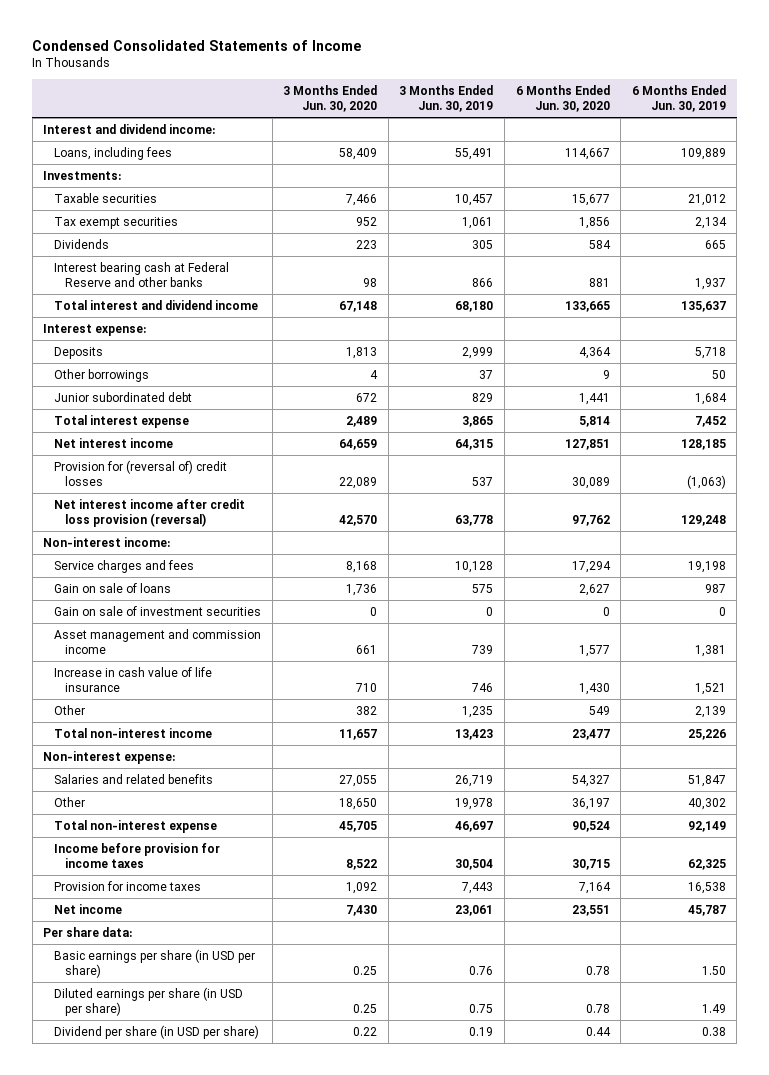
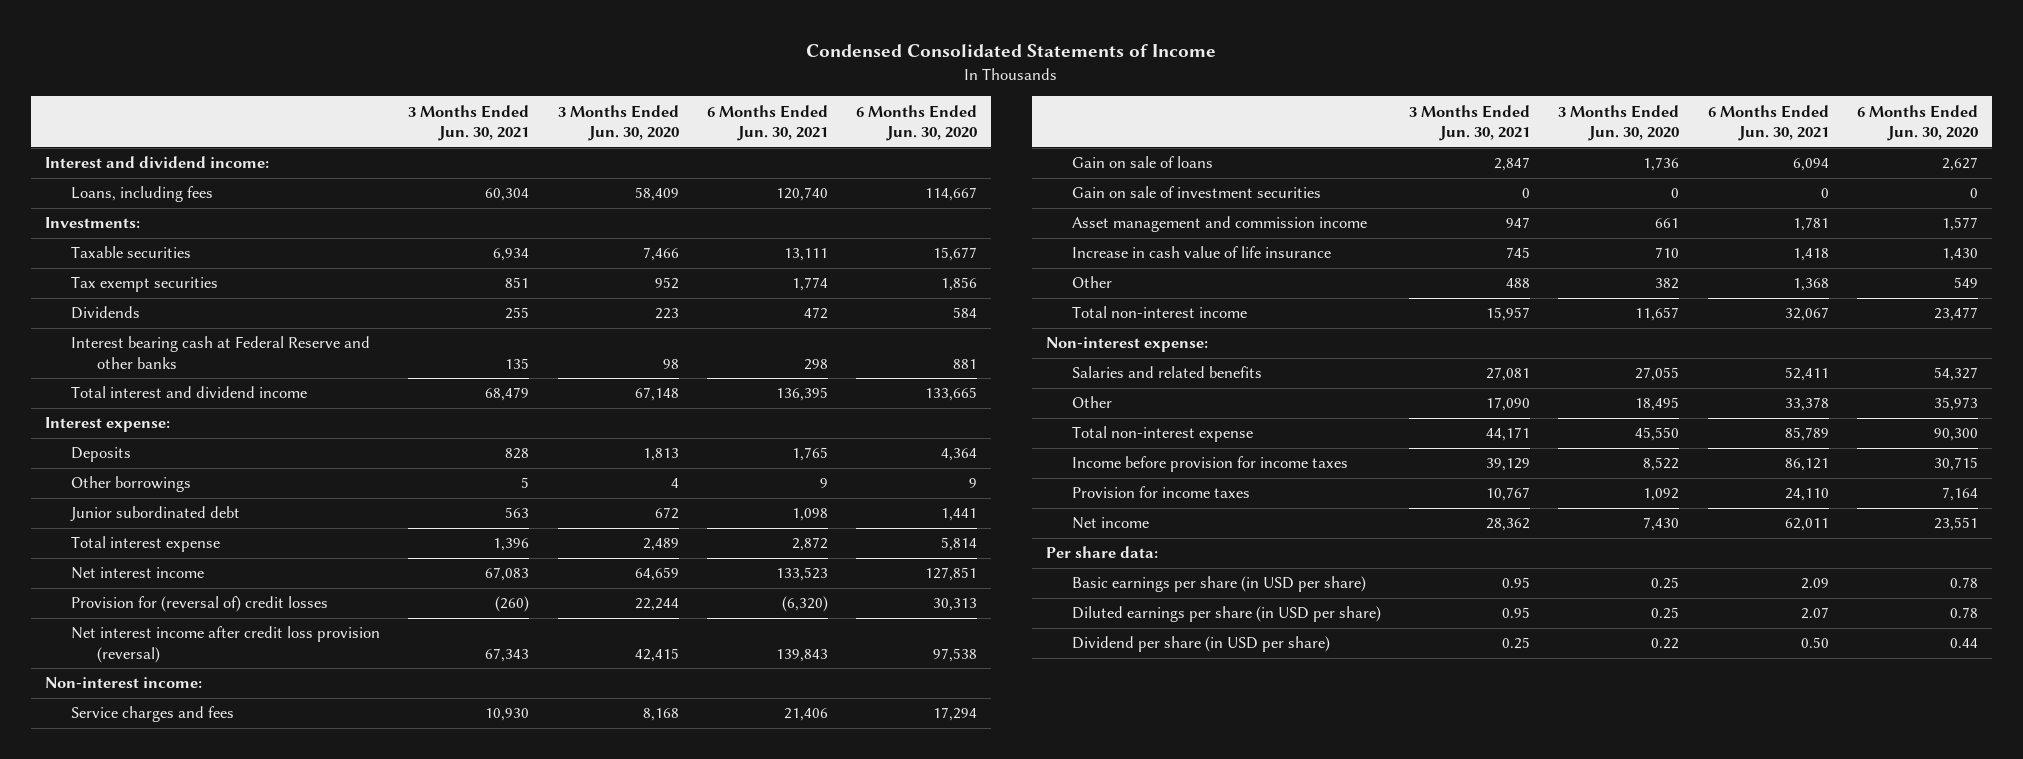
- | 3 Months Ended Jun. 30, 2020 | 3 Months Ended Jun. 30, 2019 | 6 Months Ended Jun. 30, 2020 | 6 Months Ended Jun. 30, 2019
+ | 3 Months Ended Jun. 30, 2021 | 3 Months Ended Jun. 30, 2020 | 6 Months Ended Jun. 30, 2021 | 6 Months Ended Jun. 30, 2020
- Provision for (reversal of) credit losses | 22,089 | 537 | 30,089 | (1,063)
- Net interest income after credit loss provision (reversal) | 42,570 | 63,778 | 97,762 | 129,248
+ Provision for (reversal of) credit losses | (260) | 22,244 | (6,320) | 30,313
+ Net interest income after credit loss provision (reversal) | 67,343 | 42,415 | 139,843 | 97,538
- Other | 18,650 | 19,978 | 36,197 | 40,302
- Total non-interest expense | 45,705 | 46,697 | 90,524 | 92,149
+ Other | 17,090 | 18,495 | 33,378 | 35,973
+ Total non-interest expense | 44,171 | 45,550 | 85,789 | 90,300

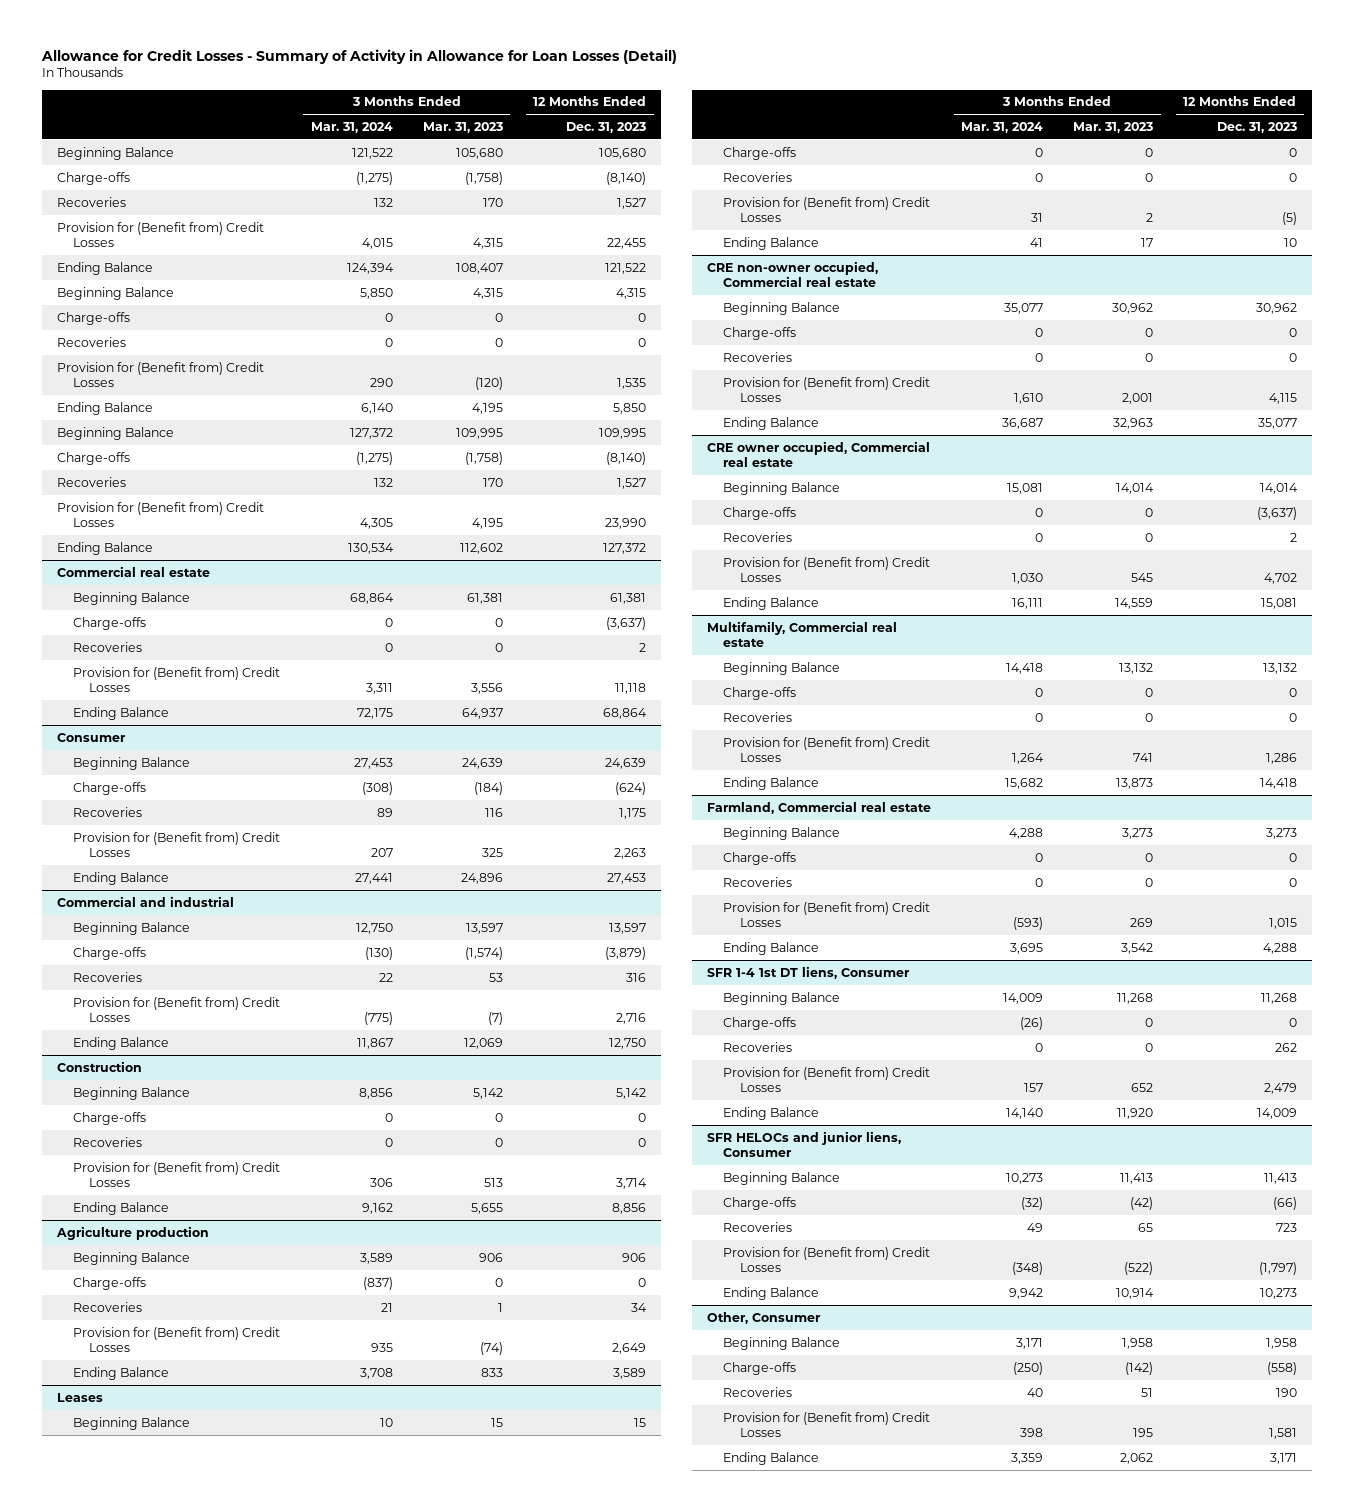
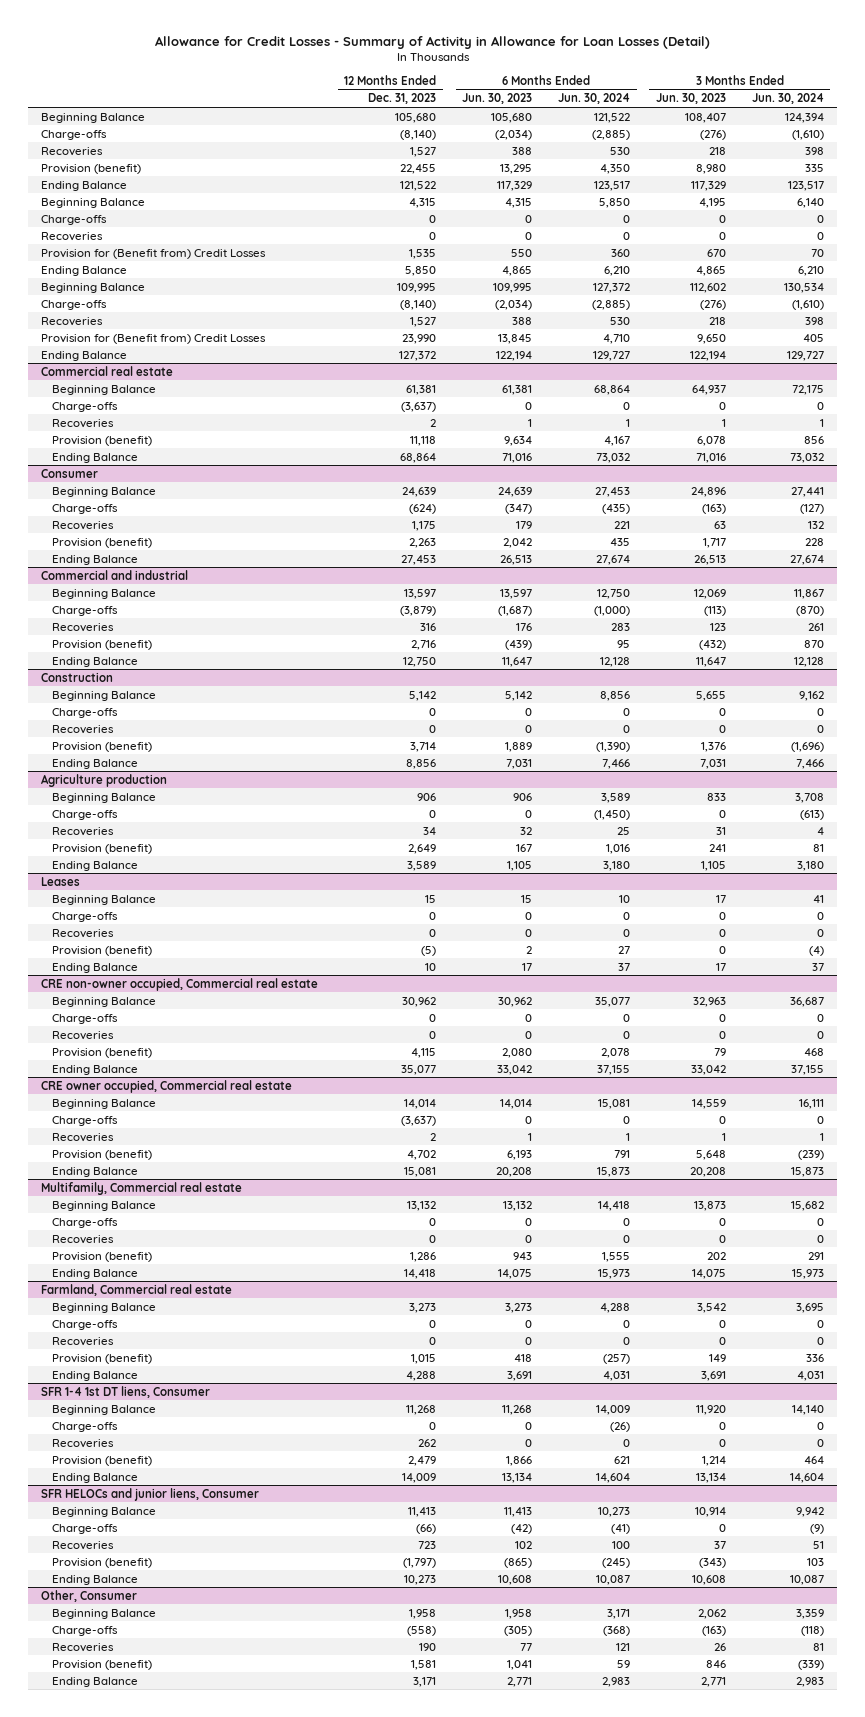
- | 3 Months Ended Mar. 31, 2024 | 3 Months Ended Mar. 31, 2023 | 12 Months Ended Dec. 31, 2023
+ | 12 Months Ended Dec. 31, 2023 | 6 Months Ended Jun. 30, 2023 | 6 Months Ended Jun. 30, 2024 | 3 Months Ended Jun. 30, 2023 | 3 Months Ended Jun. 30, 2024
- Provision for (Benefit from) Credit Losses | 4,015 | 4,315 | 22,455
+ Provision (benefit) | 22,455 | 13,295 | 4,350 | 8,980 | 335
@ Commercial real estate
- Provision for (Benefit from) Credit Losses | 3,311 | 3,556 | 11,118
+ Provision (benefit) | 11,118 | 9,634 | 4,167 | 6,078 | 856
@ Consumer
- Provision for (Benefit from) Credit Losses | 207 | 325 | 2,263
+ Provision (benefit) | 2,263 | 2,042 | 435 | 1,717 | 228
@ Commercial and industrial
- Provision for (Benefit from) Credit Losses | (775) | (7) | 2,716
+ Provision (benefit) | 2,716 | (439) | 95 | (432) | 870
@ Construction
- Provision for (Benefit from) Credit Losses | 306 | 513 | 3,714
+ Provision (benefit) | 3,714 | 1,889 | (1,390) | 1,376 | (1,696)
@ Agriculture production
- Provision for (Benefit from) Credit Losses | 935 | (74) | 2,649
+ Provision (benefit) | 2,649 | 167 | 1,016 | 241 | 81
@ Leases
- Provision for (Benefit from) Credit Losses | 31 | 2 | (5)
+ Provision (benefit) | (5) | 2 | 27 | 0 | (4)
@ CRE non-owner occupied, Commercial real estate
- Provision for (Benefit from) Credit Losses | 1,610 | 2,001 | 4,115
+ Provision (benefit) | 4,115 | 2,080 | 2,078 | 79 | 468
@ CRE owner occupied, Commercial real estate
- Provision for (Benefit from) Credit Losses | 1,030 | 545 | 4,702
+ Provision (benefit) | 4,702 | 6,193 | 791 | 5,648 | (239)
@ Multifamily, Commercial real estate
- Provision for (Benefit from) Credit Losses | 1,264 | 741 | 1,286
+ Provision (benefit) | 1,286 | 943 | 1,555 | 202 | 291
@ Farmland, Commercial real estate
- Provision for (Benefit from) Credit Losses | (593) | 269 | 1,015
+ Provision (benefit) | 1,015 | 418 | (257) | 149 | 336
@ SFR 1-4 1st DT liens, Consumer
- Provision for (Benefit from) Credit Losses | 157 | 652 | 2,479
+ Provision (benefit) | 2,479 | 1,866 | 621 | 1,214 | 464
@ SFR HELOCs and junior liens, Consumer
- Provision for (Benefit from) Credit Losses | (348) | (522) | (1,797)
+ Provision (benefit) | (1,797) | (865) | (245) | (343) | 103
@ Other, Consumer
- Provision for (Benefit from) Credit Losses | 398 | 195 | 1,581
+ Provision (benefit) | 1,581 | 1,041 | 59 | 846 | (339)

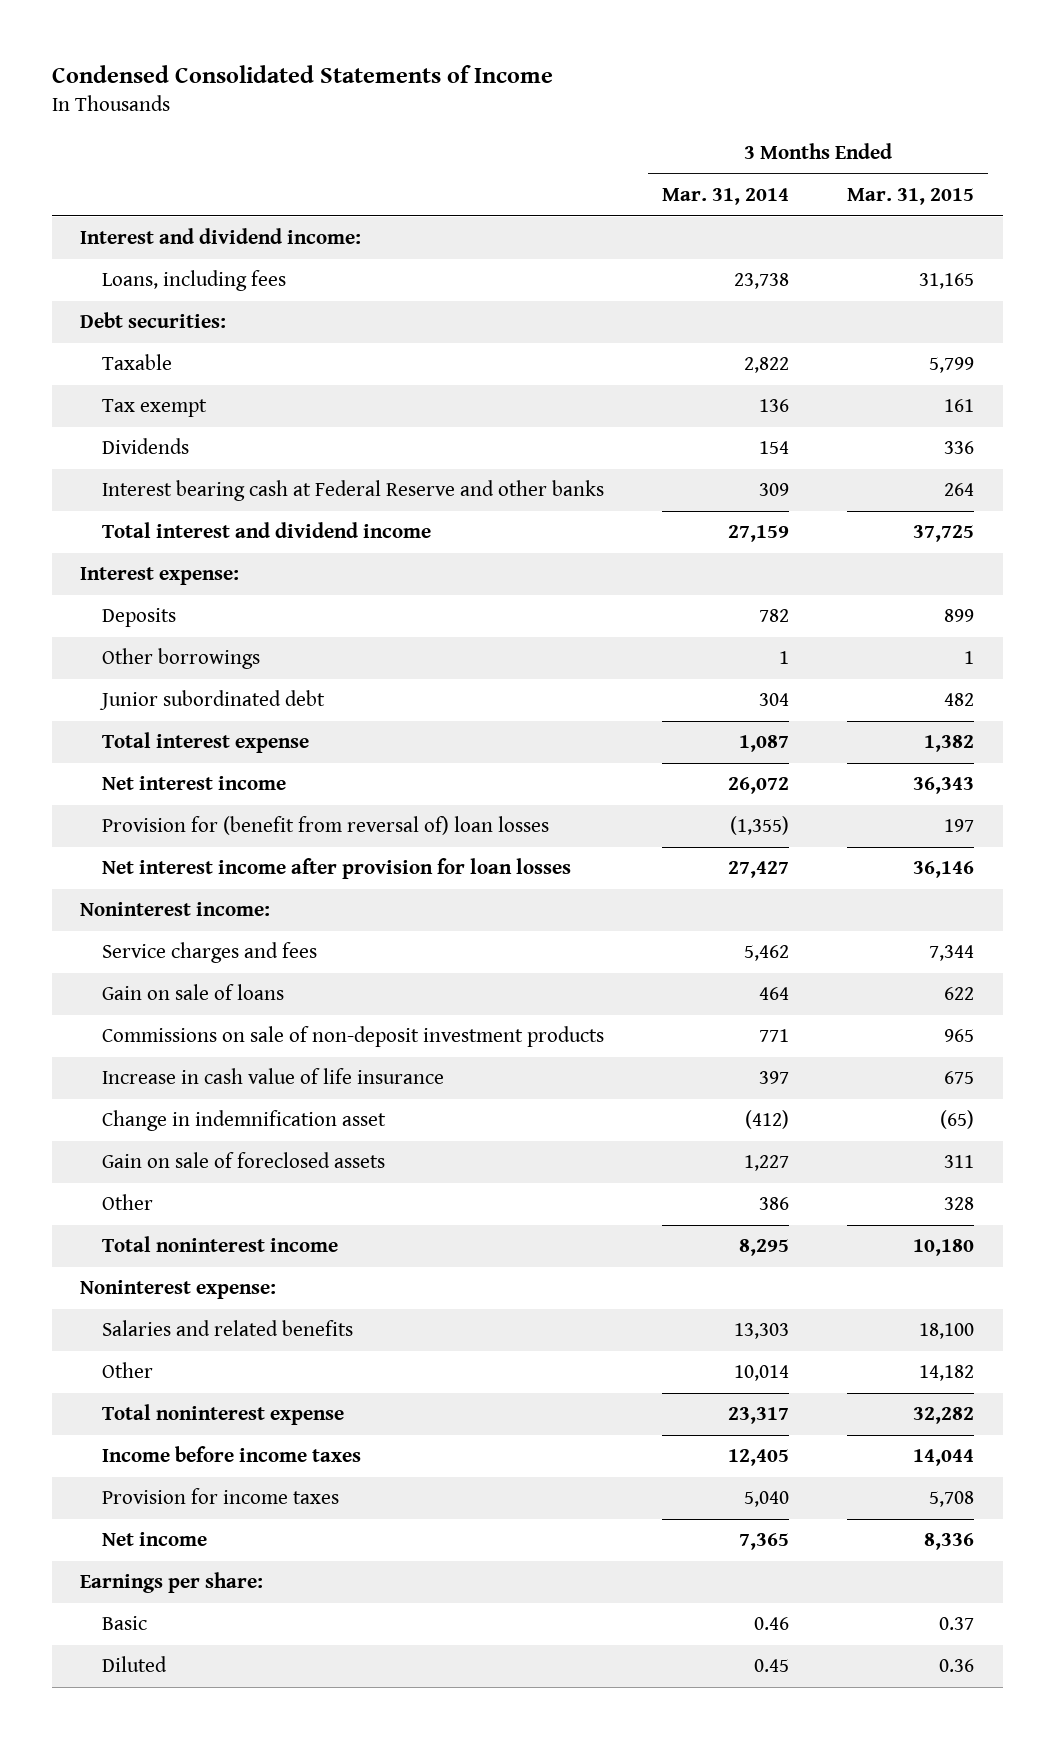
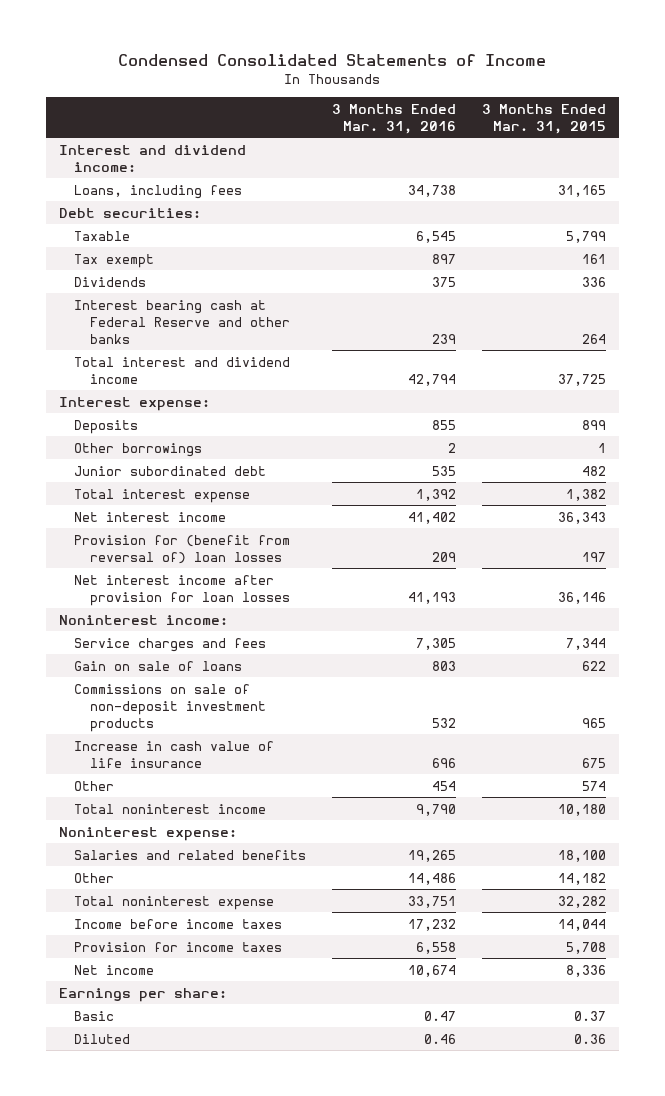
- | 3 Months Ended Mar. 31, 2014 | 3 Months Ended Mar. 31, 2015
+ | 3 Months Ended Mar. 31, 2016 | 3 Months Ended Mar. 31, 2015
- Change in indemnification asset | (412) | (65)
- Gain on sale of foreclosed assets | 1,227 | 311
- Other | 386 | 328
+ Other | 454 | 574

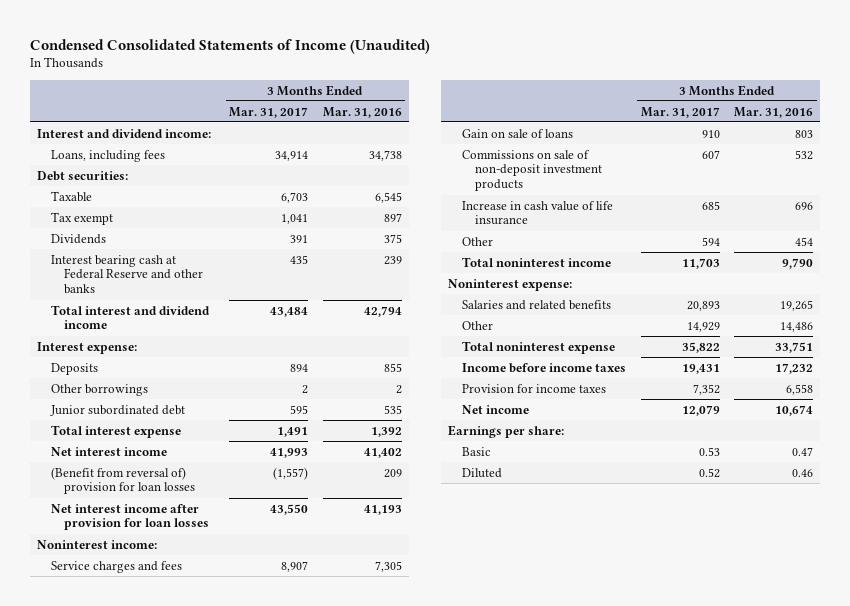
- Condensed Consolidated Statements of Income
+ Condensed Consolidated Statements of Income (Unaudited)
- | 3 Months Ended Mar. 31, 2016 | 3 Months Ended Mar. 31, 2015
+ | 3 Months Ended Mar. 31, 2017 | 3 Months Ended Mar. 31, 2016
- Provision for (benefit from reversal of) loan losses | 209 | 197
+ (Benefit from reversal of) provision for loan losses | (1,557) | 209

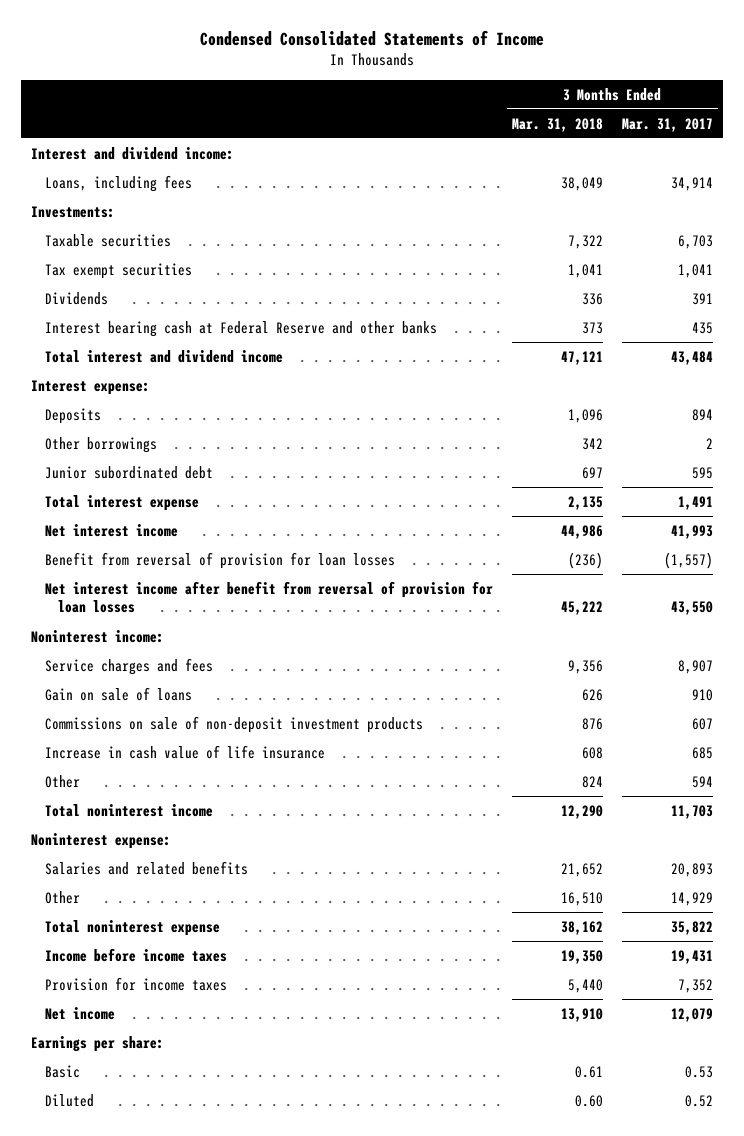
- Condensed Consolidated Statements of Income (Unaudited)
+ Condensed Consolidated Statements of Income
- | 3 Months Ended Mar. 31, 2017 | 3 Months Ended Mar. 31, 2016
+ | 3 Months Ended Mar. 31, 2018 | 3 Months Ended Mar. 31, 2017
- Debt securities:
- Taxable | 6,703 | 6,545
- Tax exempt | 1,041 | 897
+ Investments:
+ Taxable securities | 7,322 | 6,703
+ Tax exempt securities | 1,041 | 1,041
- (Benefit from reversal of) provision for loan losses | (1,557) | 209
- Net interest income after provision for loan losses | 43,550 | 41,193
+ Benefit from reversal of provision for loan losses | (236) | (1,557)
+ Net interest income after benefit from reversal of provision for loan losses | 45,222 | 43,550

